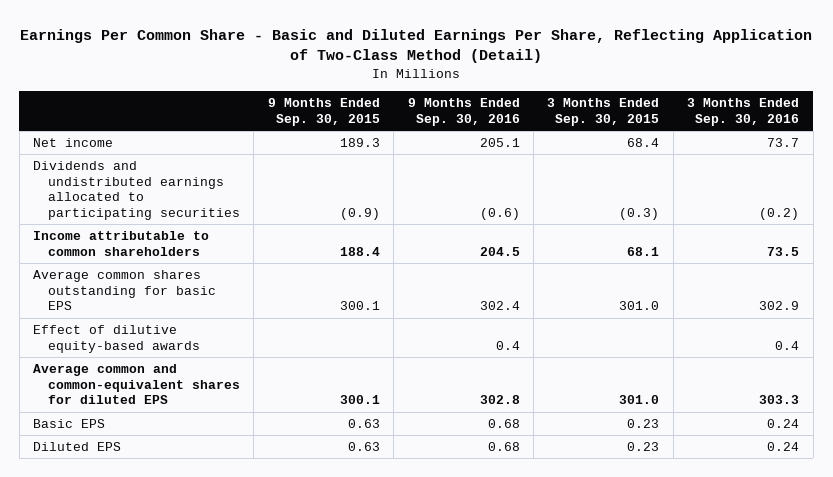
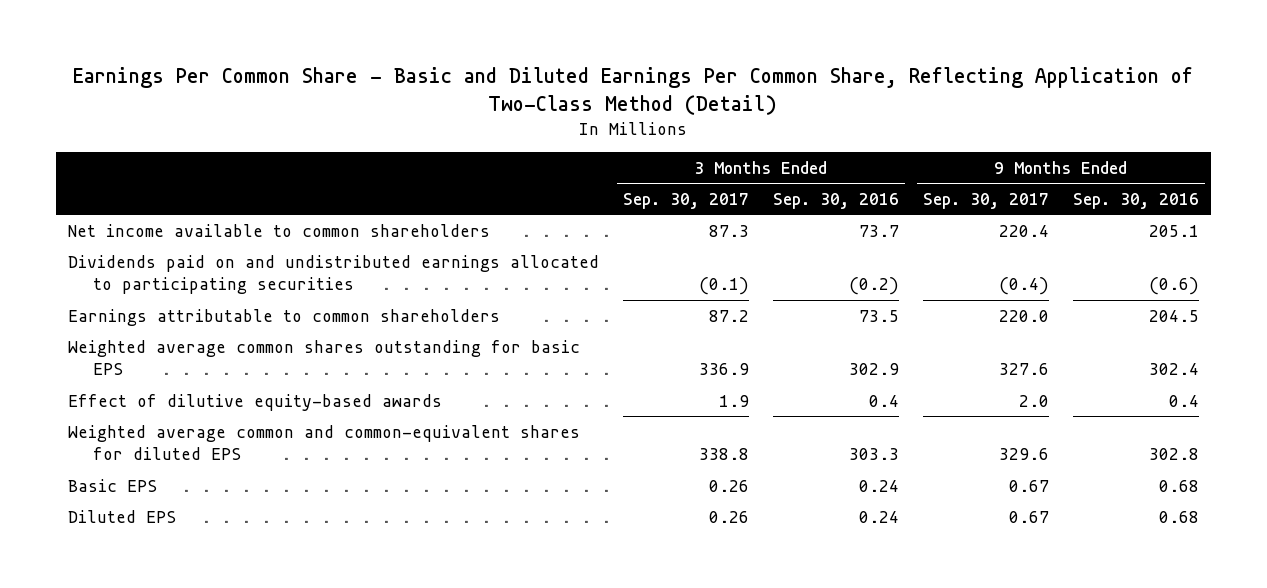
- Earnings Per Common Share - Basic and Diluted Earnings Per Share, Reflecting Application of Two-Class Method (Detail)
+ Earnings Per Common Share - Basic and Diluted Earnings Per Common Share, Reflecting Application of Two-Class Method (Detail)
- | 9 Months Ended Sep. 30, 2015 | 9 Months Ended Sep. 30, 2016 | 3 Months Ended Sep. 30, 2015 | 3 Months Ended Sep. 30, 2016
+ | 3 Months Ended Sep. 30, 2017 | 3 Months Ended Sep. 30, 2016 | 9 Months Ended Sep. 30, 2017 | 9 Months Ended Sep. 30, 2016
- Net income | 189.3 | 205.1 | 68.4 | 73.7
- Dividends and undistributed earnings allocated to participating securities | (0.9) | (0.6) | (0.3) | (0.2)
- Income attributable to common shareholders | 188.4 | 204.5 | 68.1 | 73.5
- Average common shares outstanding for basic EPS | 300.1 | 302.4 | 301.0 | 302.9
+ Net income available to common shareholders | 87.3 | 73.7 | 220.4 | 205.1
+ Dividends paid on and undistributed earnings allocated to participating securities | (0.1) | (0.2) | (0.4) | (0.6)
+ Earnings attributable to common shareholders | 87.2 | 73.5 | 220.0 | 204.5
+ Weighted average common shares outstanding for basic EPS | 336.9 | 302.9 | 327.6 | 302.4
- Average common and common-equivalent shares for diluted EPS | 300.1 | 302.8 | 301.0 | 303.3
+ Weighted average common and common-equivalent shares for diluted EPS | 338.8 | 303.3 | 329.6 | 302.8

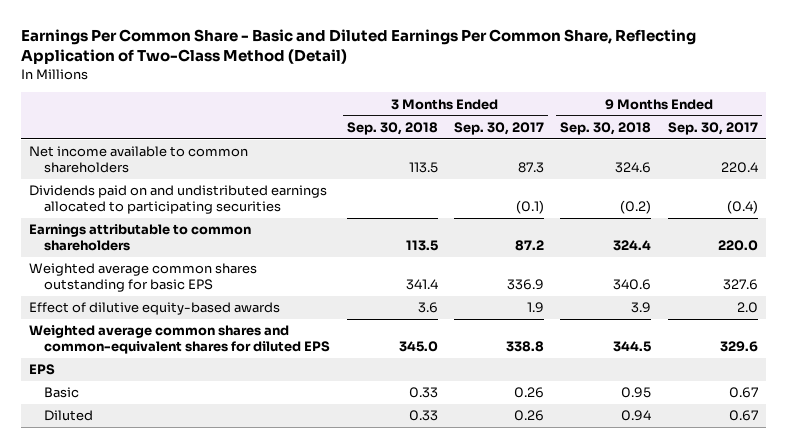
- | 3 Months Ended Sep. 30, 2017 | 3 Months Ended Sep. 30, 2016 | 9 Months Ended Sep. 30, 2017 | 9 Months Ended Sep. 30, 2016
+ | 3 Months Ended Sep. 30, 2018 | 3 Months Ended Sep. 30, 2017 | 9 Months Ended Sep. 30, 2018 | 9 Months Ended Sep. 30, 2017
- Weighted average common and common-equivalent shares for diluted EPS | 338.8 | 303.3 | 329.6 | 302.8
- Basic EPS | 0.26 | 0.24 | 0.67 | 0.68
- Diluted EPS | 0.26 | 0.24 | 0.67 | 0.68
+ Weighted average common shares and common-equivalent shares for diluted EPS | 345.0 | 338.8 | 344.5 | 329.6
+ EPS
+ Basic | 0.33 | 0.26 | 0.95 | 0.67
+ Diluted | 0.33 | 0.26 | 0.94 | 0.67

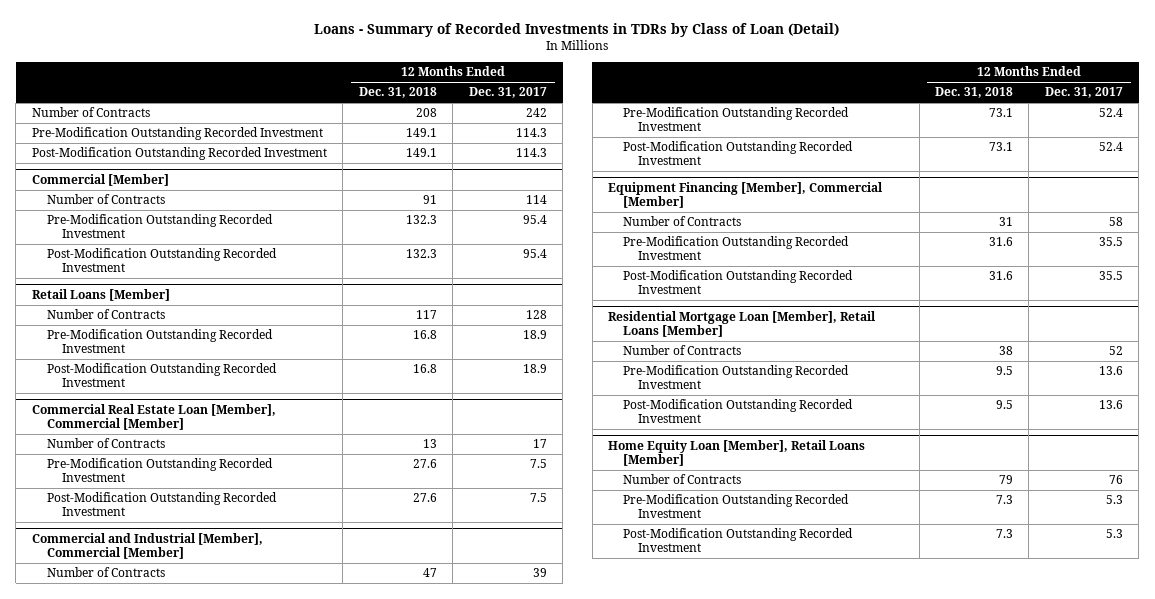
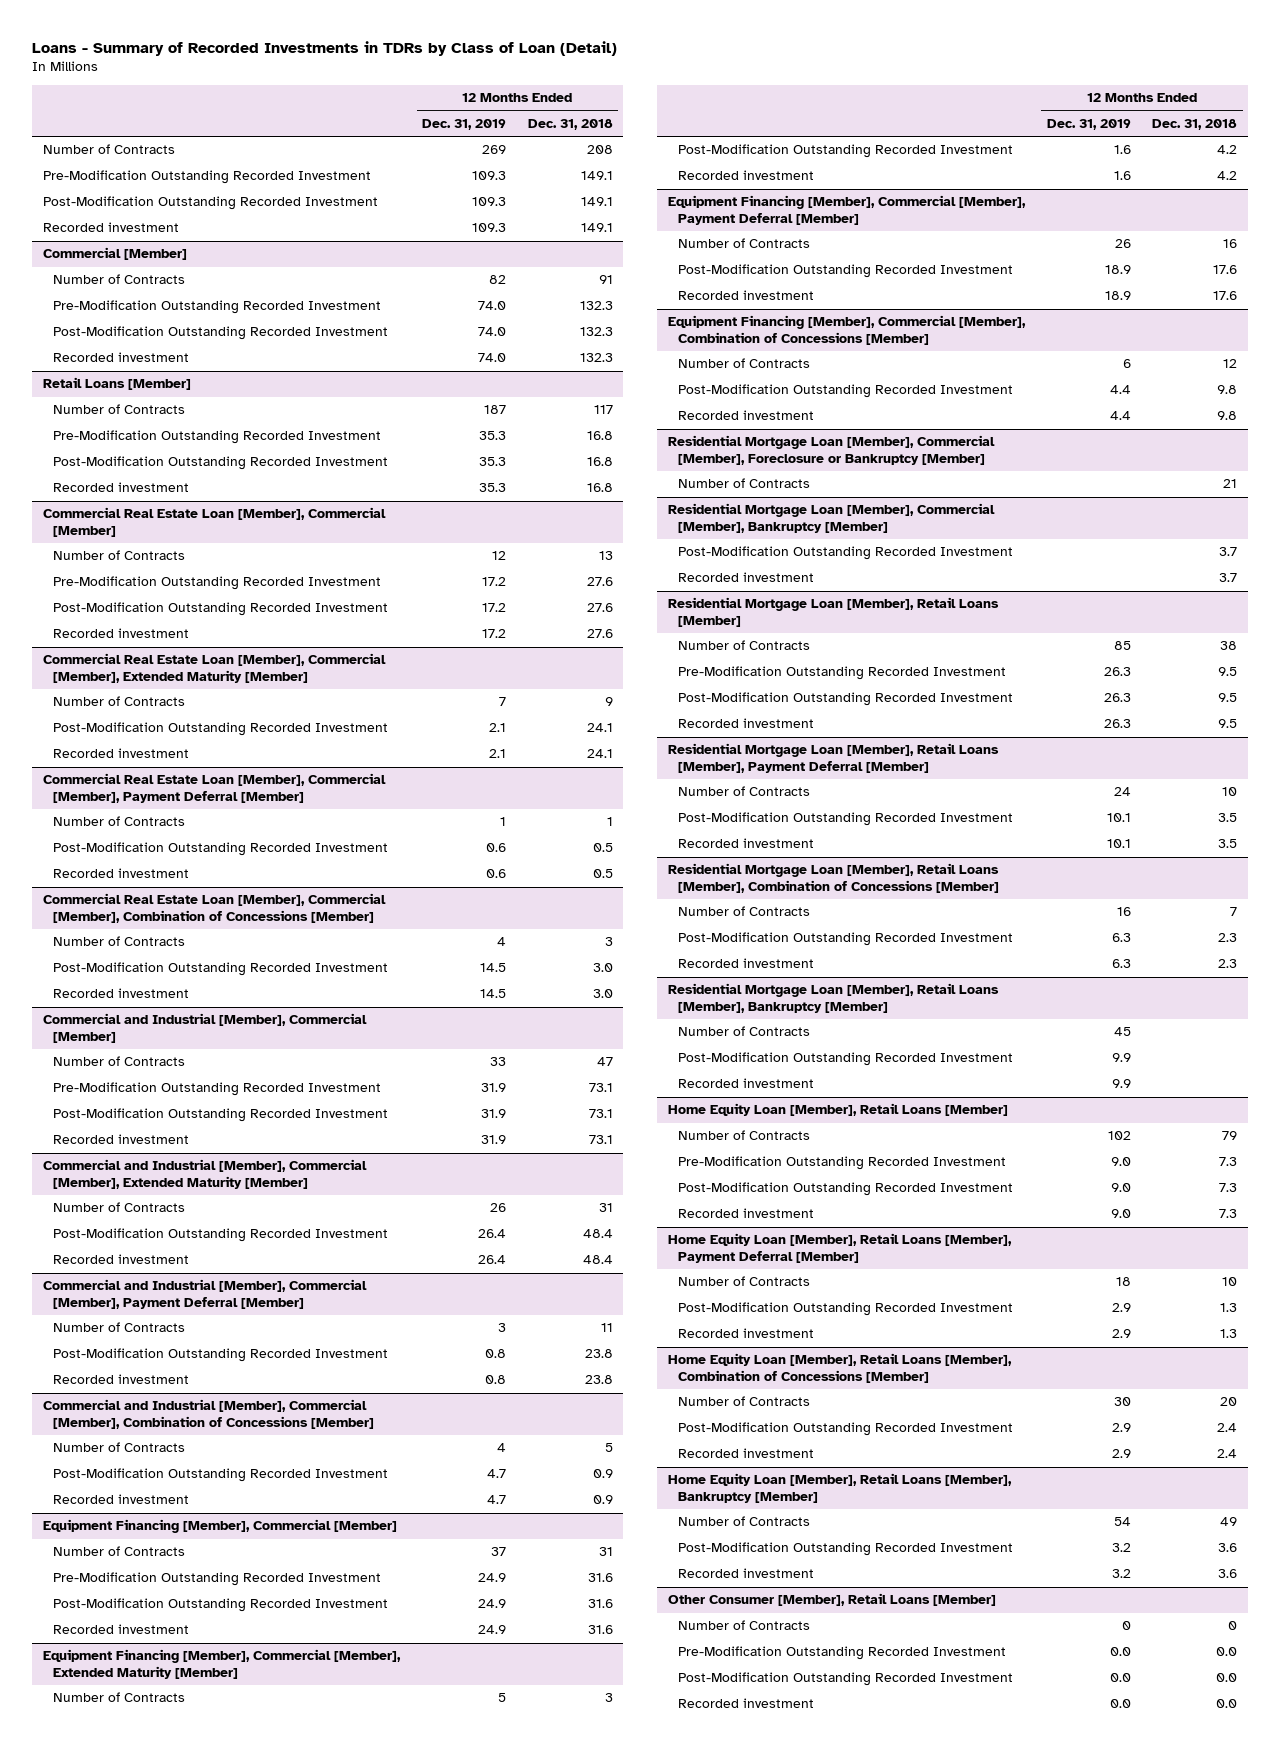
- | 12 Months Ended Dec. 31, 2018 | 12 Months Ended Dec. 31, 2017
+ | 12 Months Ended Dec. 31, 2019 | 12 Months Ended Dec. 31, 2018
+ Recorded investment | 109.3 | 149.1
@ Commercial [Member]
+ Recorded investment | 74.0 | 132.3
@ Retail Loans [Member]
+ Recorded investment | 35.3 | 16.8
@ Commercial Real Estate Loan [Member], Commercial [Member]
+ Recorded investment | 17.2 | 27.6
+ Commercial Real Estate Loan [Member], Commercial [Member], Extended Maturity [Member]
+ Number of Contracts | 7 | 9
+ Post-Modification Outstanding Recorded Investment | 2.1 | 24.1
+ Recorded investment | 2.1 | 24.1
+ Commercial Real Estate Loan [Member], Commercial [Member], Payment Deferral [Member]
+ Number of Contracts | 1 | 1
+ Post-Modification Outstanding Recorded Investment | 0.6 | 0.5
+ Recorded investment | 0.6 | 0.5
+ Commercial Real Estate Loan [Member], Commercial [Member], Combination of Concessions [Member]
+ Number of Contracts | 4 | 3
+ Post-Modification Outstanding Recorded Investment | 14.5 | 3.0
+ Recorded investment | 14.5 | 3.0
@ Commercial and Industrial [Member], Commercial [Member]
+ Recorded investment | 31.9 | 73.1
+ Commercial and Industrial [Member], Commercial [Member], Extended Maturity [Member]
+ Number of Contracts | 26 | 31
+ Post-Modification Outstanding Recorded Investment | 26.4 | 48.4
+ Recorded investment | 26.4 | 48.4
+ Commercial and Industrial [Member], Commercial [Member], Payment Deferral [Member]
+ Number of Contracts | 3 | 11
+ Post-Modification Outstanding Recorded Investment | 0.8 | 23.8
+ Recorded investment | 0.8 | 23.8
+ Commercial and Industrial [Member], Commercial [Member], Combination of Concessions [Member]
+ Number of Contracts | 4 | 5
+ Post-Modification Outstanding Recorded Investment | 4.7 | 0.9
+ Recorded investment | 4.7 | 0.9
@ Equipment Financing [Member], Commercial [Member]
+ Recorded investment | 24.9 | 31.6
+ Equipment Financing [Member], Commercial [Member], Extended Maturity [Member]
+ Number of Contracts | 5 | 3
+ Post-Modification Outstanding Recorded Investment | 1.6 | 4.2
+ Recorded investment | 1.6 | 4.2
+ Equipment Financing [Member], Commercial [Member], Payment Deferral [Member]
+ Number of Contracts | 26 | 16
+ Post-Modification Outstanding Recorded Investment | 18.9 | 17.6
+ Recorded investment | 18.9 | 17.6
+ Equipment Financing [Member], Commercial [Member], Combination of Concessions [Member]
+ Number of Contracts | 6 | 12
+ Post-Modification Outstanding Recorded Investment | 4.4 | 9.8
+ Recorded investment | 4.4 | 9.8
+ Residential Mortgage Loan [Member], Commercial [Member], Foreclosure or Bankruptcy [Member]
+ Number of Contracts | | 21
+ Residential Mortgage Loan [Member], Commercial [Member], Bankruptcy [Member]
+ Post-Modification Outstanding Recorded Investment | | 3.7
+ Recorded investment | | 3.7
@ Residential Mortgage Loan [Member], Retail Loans [Member]
+ Recorded investment | 26.3 | 9.5
+ Residential Mortgage Loan [Member], Retail Loans [Member], Payment Deferral [Member]
+ Number of Contracts | 24 | 10
+ Post-Modification Outstanding Recorded Investment | 10.1 | 3.5
+ Recorded investment | 10.1 | 3.5
+ Residential Mortgage Loan [Member], Retail Loans [Member], Combination of Concessions [Member]
+ Number of Contracts | 16 | 7
+ Post-Modification Outstanding Recorded Investment | 6.3 | 2.3
+ Recorded investment | 6.3 | 2.3
+ Residential Mortgage Loan [Member], Retail Loans [Member], Bankruptcy [Member]
+ Number of Contracts | 45 |
+ Post-Modification Outstanding Recorded Investment | 9.9 |
+ Recorded investment | 9.9 |
@ Home Equity Loan [Member], Retail Loans [Member]
+ Recorded investment | 9.0 | 7.3
+ Home Equity Loan [Member], Retail Loans [Member], Payment Deferral [Member]
+ Number of Contracts | 18 | 10
+ Post-Modification Outstanding Recorded Investment | 2.9 | 1.3
+ Recorded investment | 2.9 | 1.3
+ Home Equity Loan [Member], Retail Loans [Member], Combination of Concessions [Member]
+ Number of Contracts | 30 | 20
+ Post-Modification Outstanding Recorded Investment | 2.9 | 2.4
+ Recorded investment | 2.9 | 2.4
+ Home Equity Loan [Member], Retail Loans [Member], Bankruptcy [Member]
+ Number of Contracts | 54 | 49
+ Post-Modification Outstanding Recorded Investment | 3.2 | 3.6
+ Recorded investment | 3.2 | 3.6
+ Other Consumer [Member], Retail Loans [Member]
+ Number of Contracts | 0 | 0
+ Pre-Modification Outstanding Recorded Investment | 0.0 | 0.0
+ Post-Modification Outstanding Recorded Investment | 0.0 | 0.0
+ Recorded investment | 0.0 | 0.0

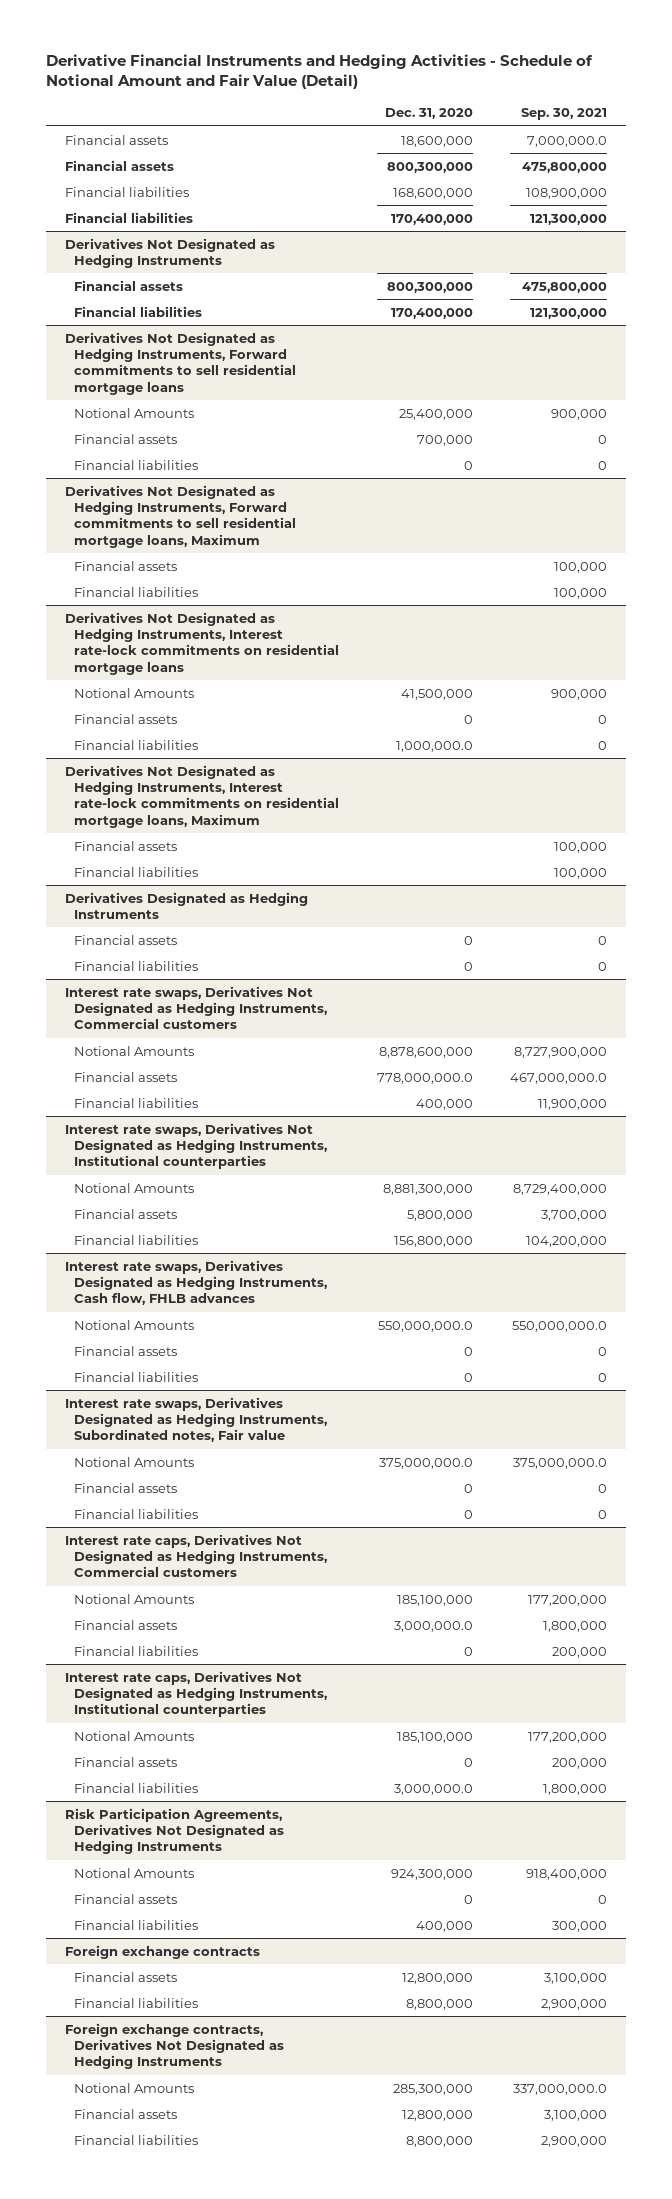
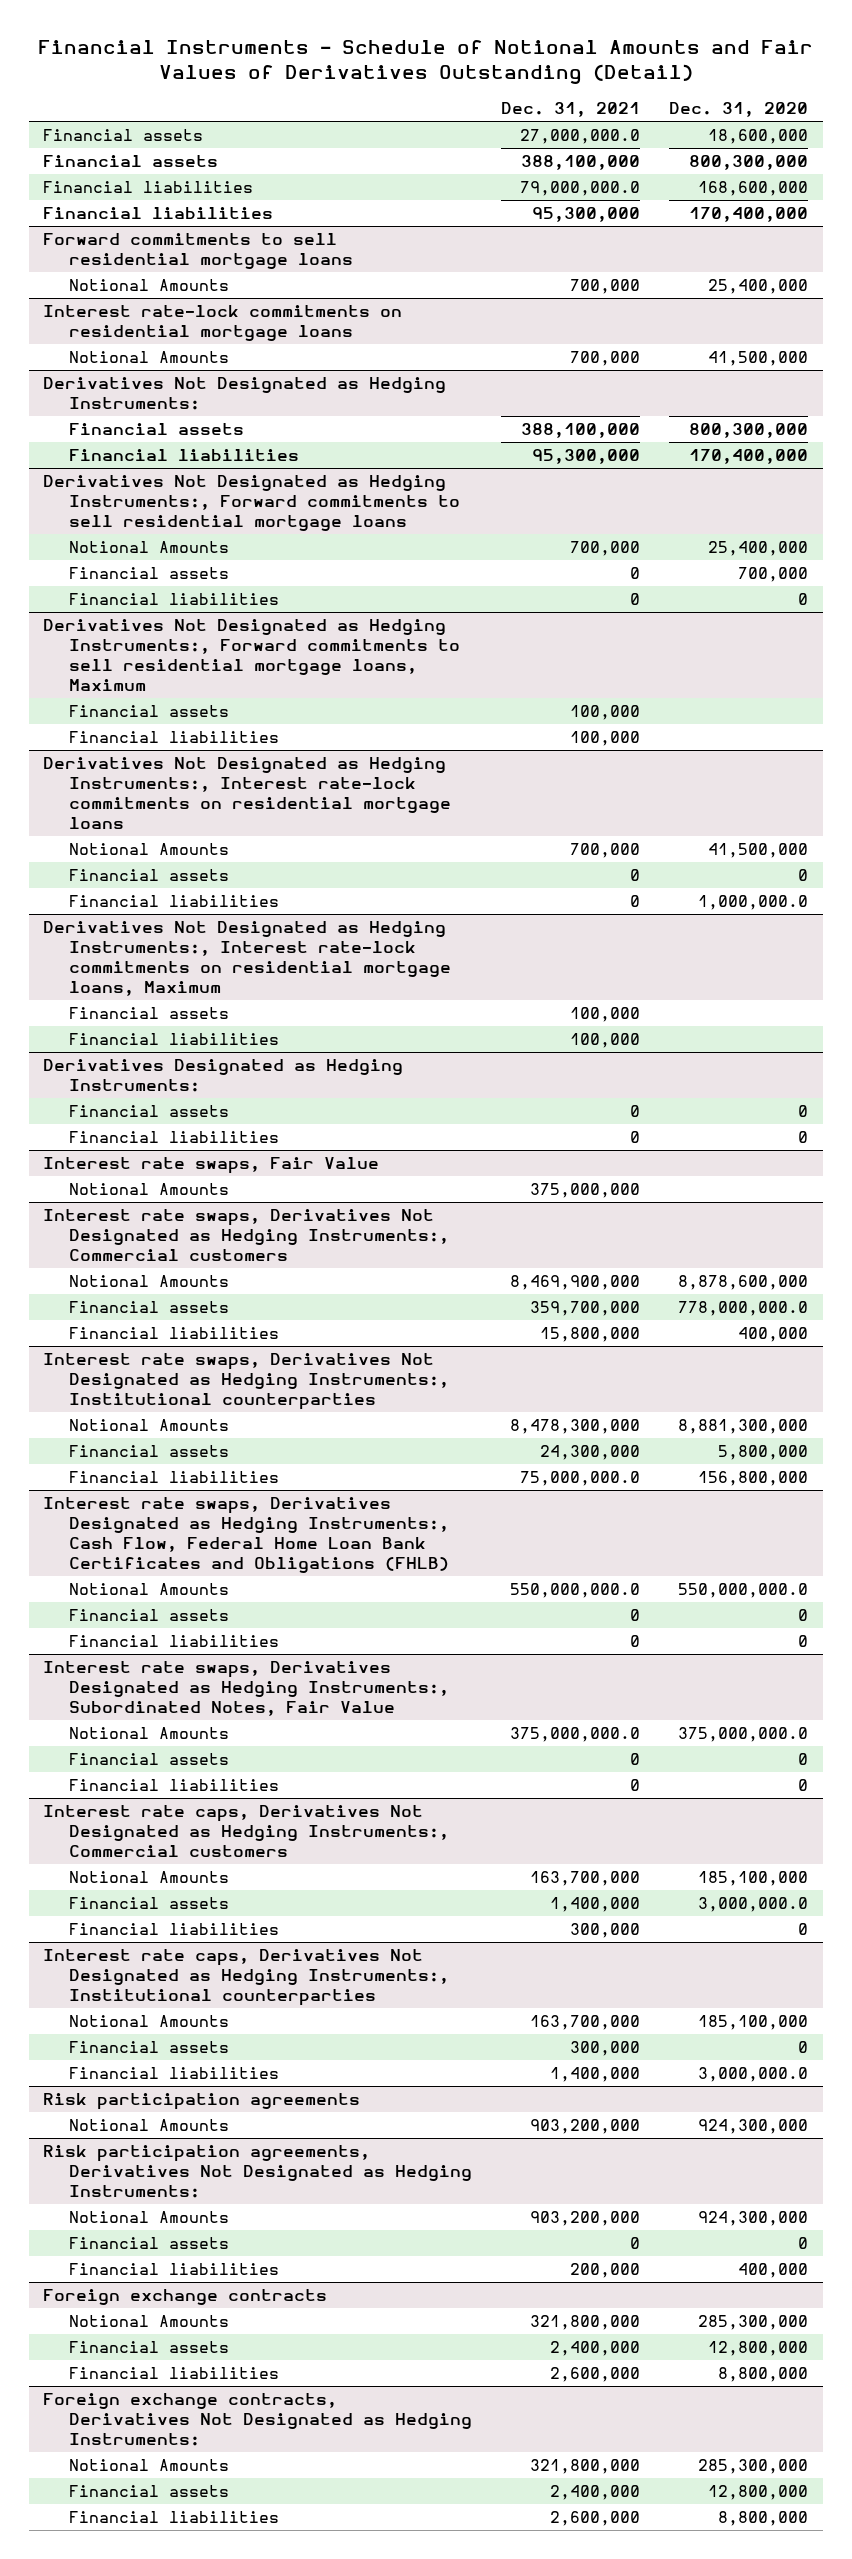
- Derivative Financial Instruments and Hedging Activities - Schedule of Notional Amount and Fair Value (Detail)
+ Financial Instruments - Schedule of Notional Amounts and Fair Values of Derivatives Outstanding (Detail)
- | Dec. 31, 2020 | Sep. 30, 2021
+ | Dec. 31, 2021 | Dec. 31, 2020
- Derivatives Not Designated as Hedging Instruments
+ Forward commitments to sell residential mortgage loans
+ Notional Amounts | 700,000 | 25,400,000
+ Interest rate-lock commitments on residential mortgage loans
+ Notional Amounts | 700,000 | 41,500,000
+ Derivatives Not Designated as Hedging Instruments:
- Derivatives Not Designated as Hedging Instruments, Forward commitments to sell residential mortgage loans
+ Derivatives Not Designated as Hedging Instruments:, Forward commitments to sell residential mortgage loans
- Derivatives Not Designated as Hedging Instruments, Forward commitments to sell residential mortgage loans, Maximum
+ Derivatives Not Designated as Hedging Instruments:, Forward commitments to sell residential mortgage loans, Maximum
- Derivatives Not Designated as Hedging Instruments, Interest rate-lock commitments on residential mortgage loans
+ Derivatives Not Designated as Hedging Instruments:, Interest rate-lock commitments on residential mortgage loans
- Derivatives Not Designated as Hedging Instruments, Interest rate-lock commitments on residential mortgage loans, Maximum
+ Derivatives Not Designated as Hedging Instruments:, Interest rate-lock commitments on residential mortgage loans, Maximum
- Derivatives Designated as Hedging Instruments
+ Derivatives Designated as Hedging Instruments:
- Interest rate swaps, Derivatives Not Designated as Hedging Instruments, Commercial customers
+ Interest rate swaps, Fair Value
+ Notional Amounts | 375,000,000 |
+ Interest rate swaps, Derivatives Not Designated as Hedging Instruments:, Commercial customers
- Interest rate swaps, Derivatives Not Designated as Hedging Instruments, Institutional counterparties
+ Interest rate swaps, Derivatives Not Designated as Hedging Instruments:, Institutional counterparties
- Interest rate swaps, Derivatives Designated as Hedging Instruments, Cash flow, FHLB advances
+ Interest rate swaps, Derivatives Designated as Hedging Instruments:, Cash Flow, Federal Home Loan Bank Certificates and Obligations (FHLB)
- Interest rate swaps, Derivatives Designated as Hedging Instruments, Subordinated notes, Fair value
+ Interest rate swaps, Derivatives Designated as Hedging Instruments:, Subordinated Notes, Fair Value
- Interest rate caps, Derivatives Not Designated as Hedging Instruments, Commercial customers
+ Interest rate caps, Derivatives Not Designated as Hedging Instruments:, Commercial customers
- Interest rate caps, Derivatives Not Designated as Hedging Instruments, Institutional counterparties
+ Interest rate caps, Derivatives Not Designated as Hedging Instruments:, Institutional counterparties
- Risk Participation Agreements, Derivatives Not Designated as Hedging Instruments
+ Risk participation agreements
+ Risk participation agreements, Derivatives Not Designated as Hedging Instruments:
+ Notional Amounts | 903,200,000 | 924,300,000
@ Foreign exchange contracts
+ Notional Amounts | 321,800,000 | 285,300,000
- Foreign exchange contracts, Derivatives Not Designated as Hedging Instruments
+ Foreign exchange contracts, Derivatives Not Designated as Hedging Instruments:

